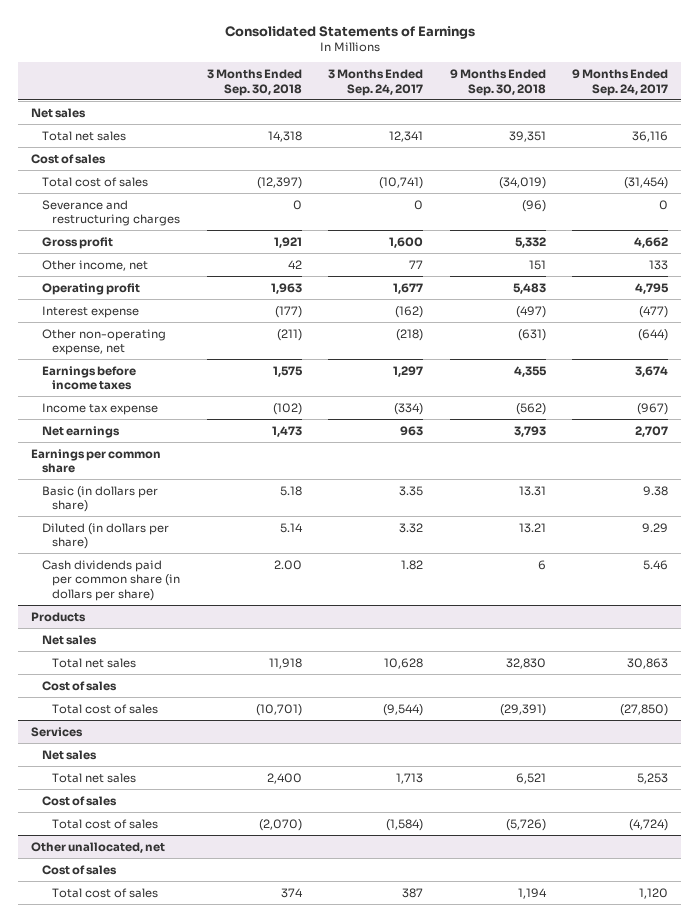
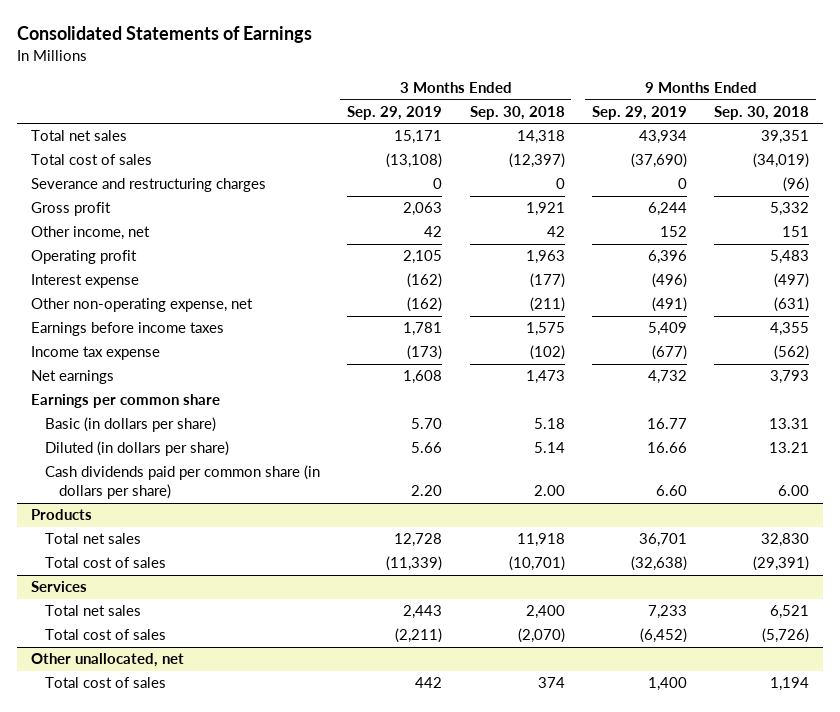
- | 3 Months Ended Sep. 30, 2018 | 3 Months Ended Sep. 24, 2017 | 9 Months Ended Sep. 30, 2018 | 9 Months Ended Sep. 24, 2017
+ | 3 Months Ended Sep. 29, 2019 | 3 Months Ended Sep. 30, 2018 | 9 Months Ended Sep. 29, 2019 | 9 Months Ended Sep. 30, 2018
- Net sales
- Cost of sales
- Cash dividends paid per common share (in dollars per share) | 2.00 | 1.82 | 6 | 5.46
+ Cash dividends paid per common share (in dollars per share) | 2.20 | 2.00 | 6.60 | 6.00
@ Products
- Net sales
- Cost of sales
@ Services
- Net sales
- Cost of sales
@ Other unallocated, net
- Cost of sales

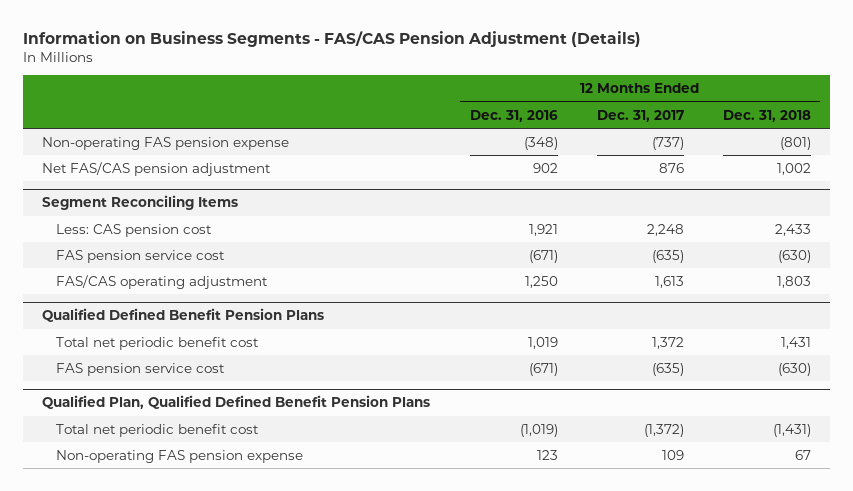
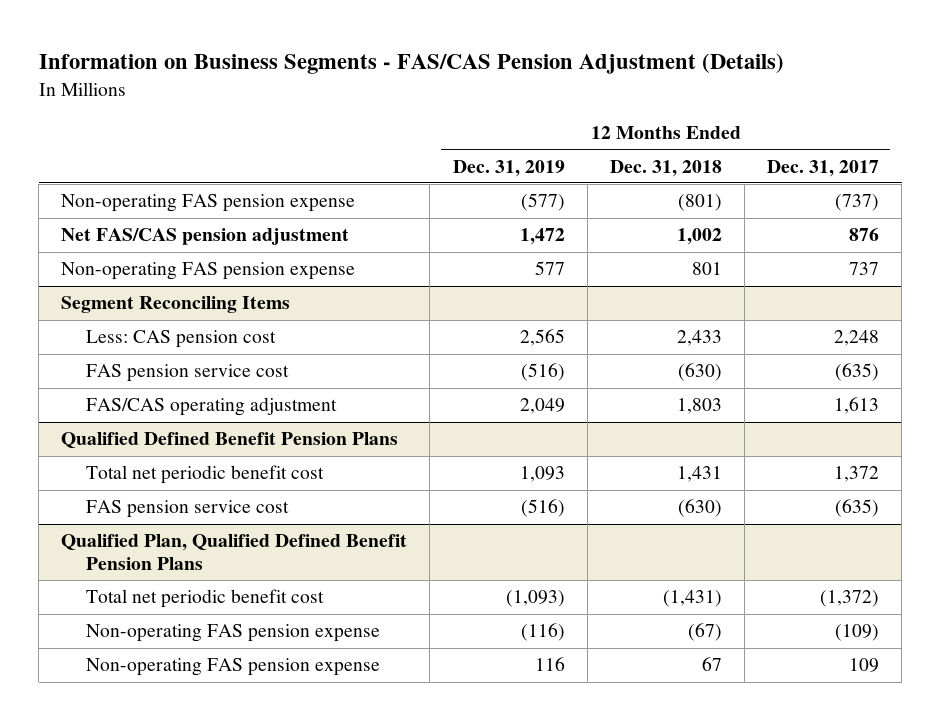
- | 12 Months Ended Dec. 31, 2016 | 12 Months Ended Dec. 31, 2017 | 12 Months Ended Dec. 31, 2018
+ | 12 Months Ended Dec. 31, 2019 | 12 Months Ended Dec. 31, 2018 | 12 Months Ended Dec. 31, 2017
+ Non-operating FAS pension expense | 577 | 801 | 737
@ Qualified Plan, Qualified Defined Benefit Pension Plans
+ Non-operating FAS pension expense | (116) | (67) | (109)

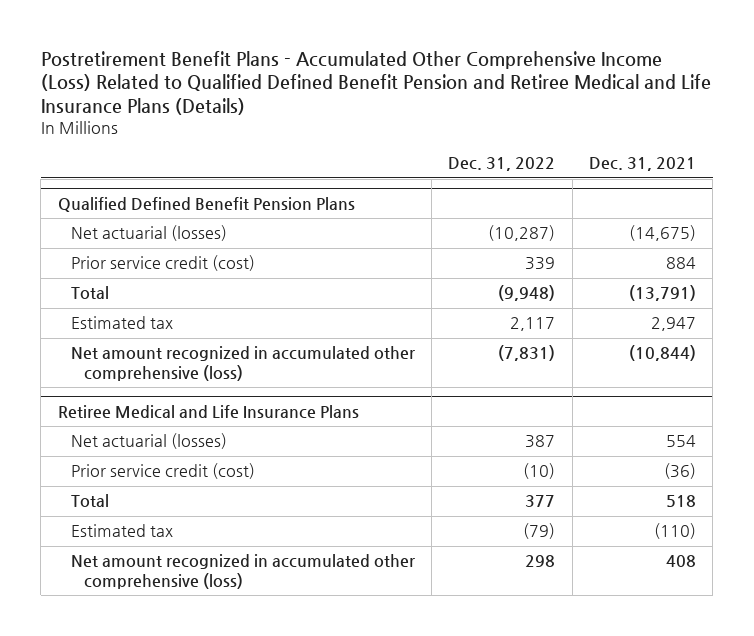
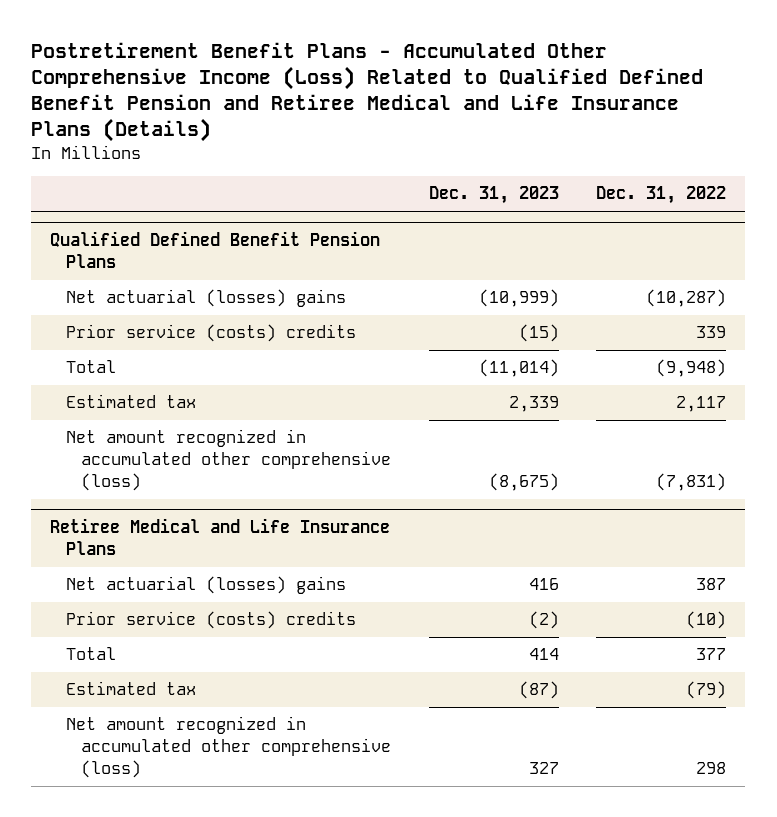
- | Dec. 31, 2022 | Dec. 31, 2021
+ | Dec. 31, 2023 | Dec. 31, 2022
@ Qualified Defined Benefit Pension Plans
- Net actuarial (losses) | (10,287) | (14,675)
- Prior service credit (cost) | 339 | 884
+ Net actuarial (losses) gains | (10,999) | (10,287)
+ Prior service (costs) credits | (15) | 339
@ Retiree Medical and Life Insurance Plans
- Net actuarial (losses) | 387 | 554
- Prior service credit (cost) | (10) | (36)
+ Net actuarial (losses) gains | 416 | 387
+ Prior service (costs) credits | (2) | (10)

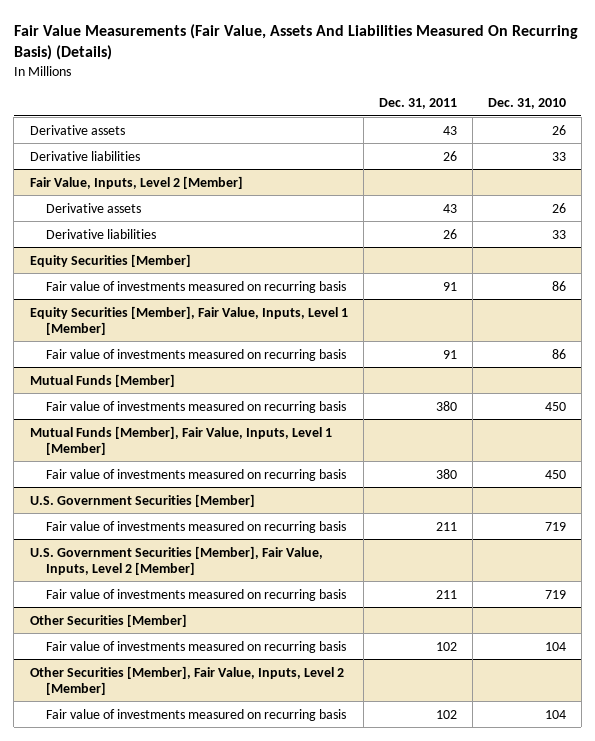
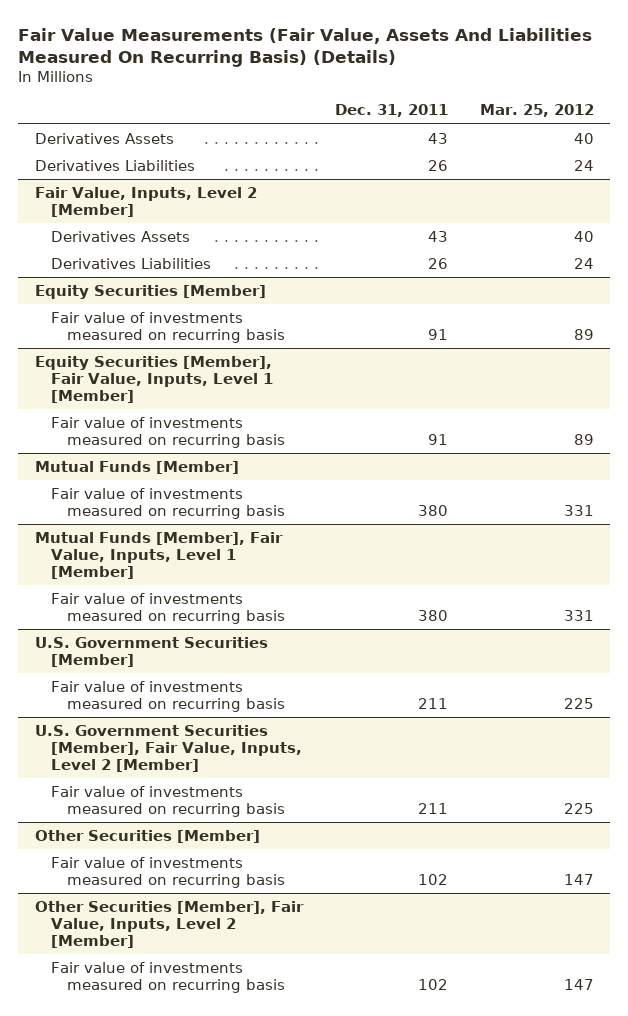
- | Dec. 31, 2011 | Dec. 31, 2010
+ | Dec. 31, 2011 | Mar. 25, 2012
- Derivative assets | 43 | 26
- Derivative liabilities | 26 | 33
+ Derivatives Assets | 43 | 40
+ Derivatives Liabilities | 26 | 24
@ Fair Value, Inputs, Level 2 [Member]
- Derivative assets | 43 | 26
- Derivative liabilities | 26 | 33
+ Derivatives Assets | 43 | 40
+ Derivatives Liabilities | 26 | 24

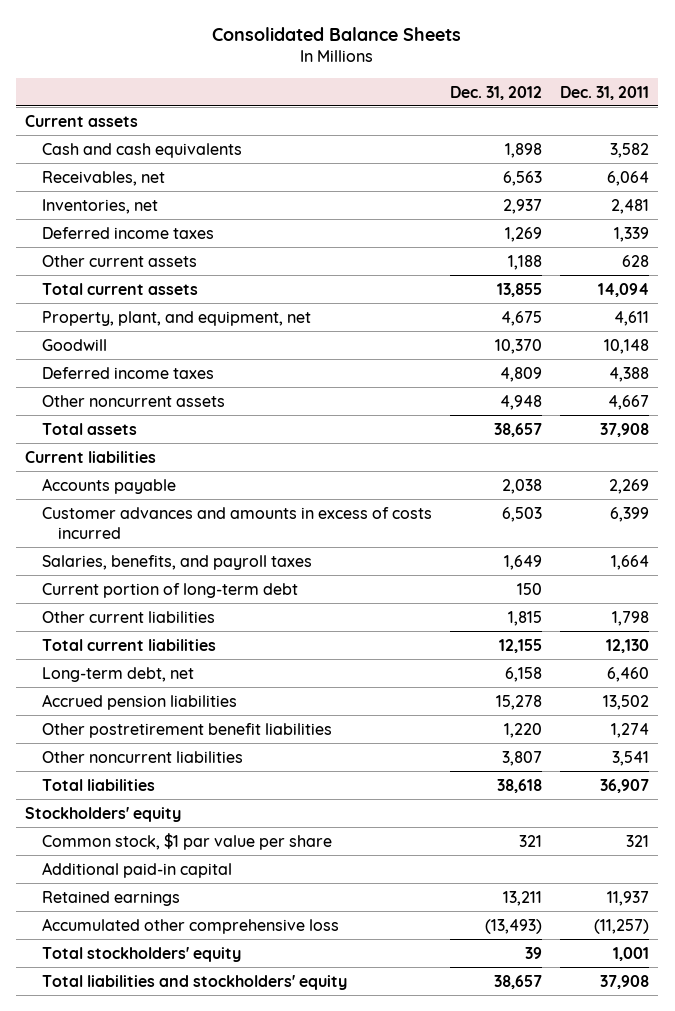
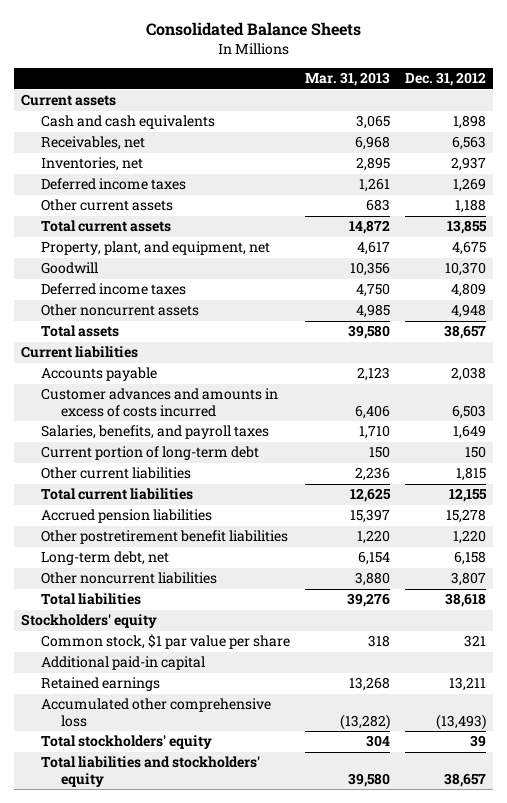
- | Dec. 31, 2012 | Dec. 31, 2011
+ | Mar. 31, 2013 | Dec. 31, 2012
moved down: Long-term debt, net | 6,154 | 6,158

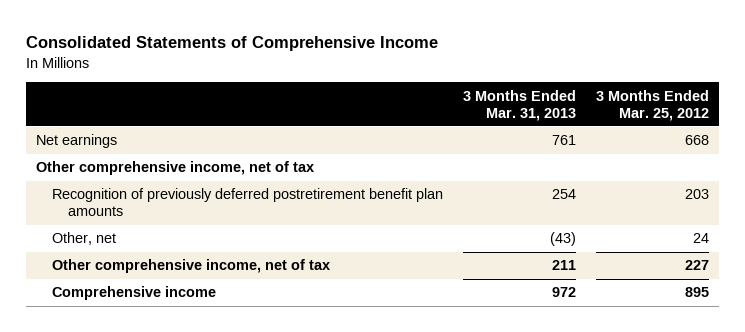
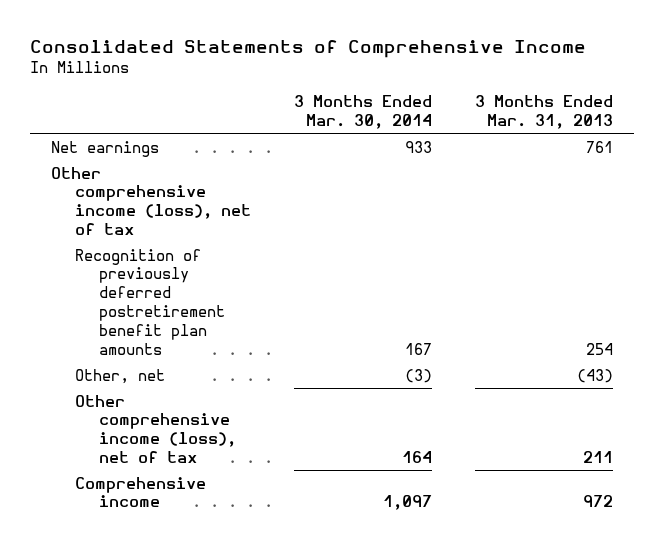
- | 3 Months Ended Mar. 31, 2013 | 3 Months Ended Mar. 25, 2012
+ | 3 Months Ended Mar. 30, 2014 | 3 Months Ended Mar. 31, 2013
- Other comprehensive income, net of tax
+ Other comprehensive income (loss), net of tax
- Other comprehensive income, net of tax | 211 | 227
+ Other comprehensive income (loss), net of tax | 164 | 211

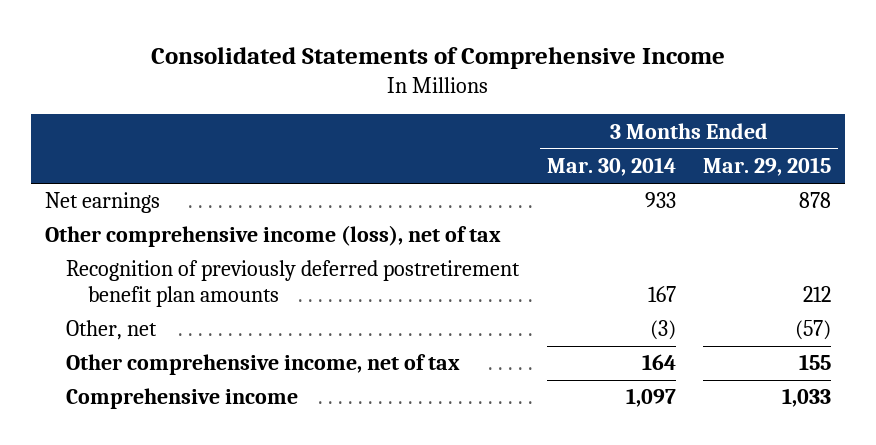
- | 3 Months Ended Mar. 30, 2014 | 3 Months Ended Mar. 31, 2013
+ | 3 Months Ended Mar. 30, 2014 | 3 Months Ended Mar. 29, 2015
- Other comprehensive income (loss), net of tax | 164 | 211
+ Other comprehensive income, net of tax | 164 | 155

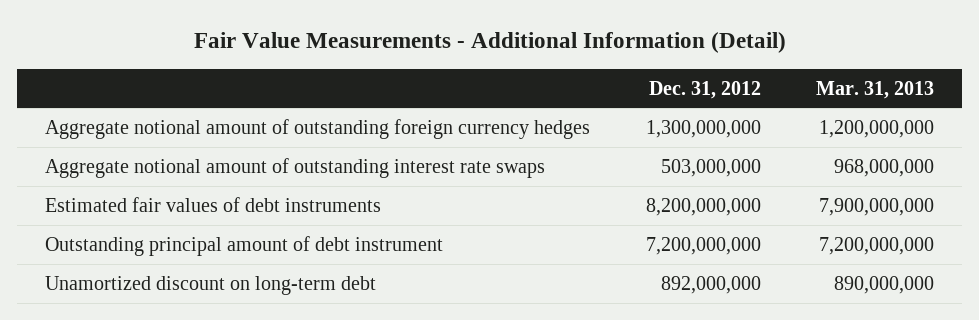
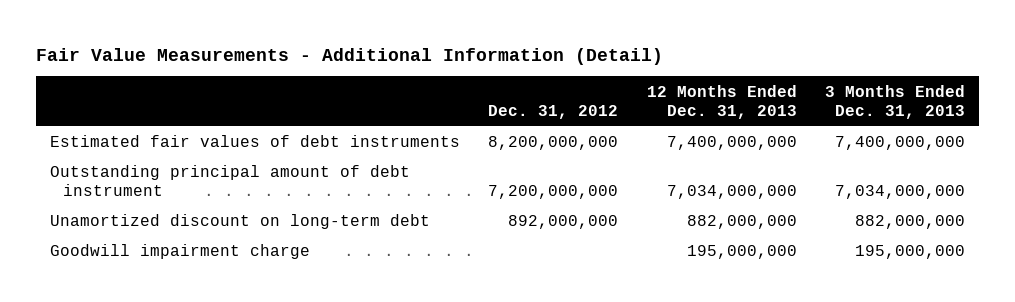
- | Dec. 31, 2012 | Mar. 31, 2013
+ | Dec. 31, 2012 | 12 Months Ended Dec. 31, 2013 | 3 Months Ended Dec. 31, 2013
- Aggregate notional amount of outstanding foreign currency hedges | 1,300,000,000 | 1,200,000,000
- Aggregate notional amount of outstanding interest rate swaps | 503,000,000 | 968,000,000
+ Goodwill impairment charge | | 195,000,000 | 195,000,000

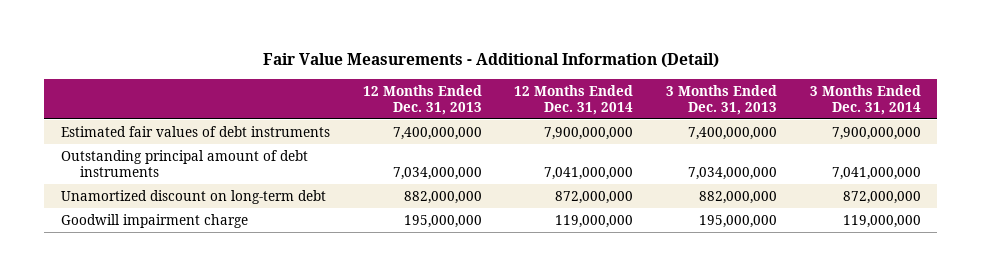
- | Dec. 31, 2012 | 12 Months Ended Dec. 31, 2013 | 3 Months Ended Dec. 31, 2013
+ | 12 Months Ended Dec. 31, 2013 | 12 Months Ended Dec. 31, 2014 | 3 Months Ended Dec. 31, 2013 | 3 Months Ended Dec. 31, 2014
- Outstanding principal amount of debt instrument | 7,200,000,000 | 7,034,000,000 | 7,034,000,000
+ Outstanding principal amount of debt instruments | 7,034,000,000 | 7,041,000,000 | 7,034,000,000 | 7,041,000,000

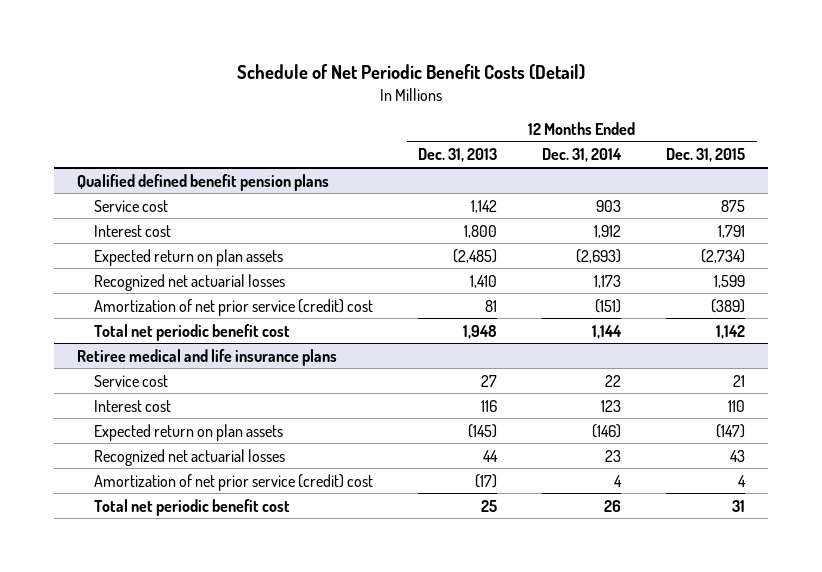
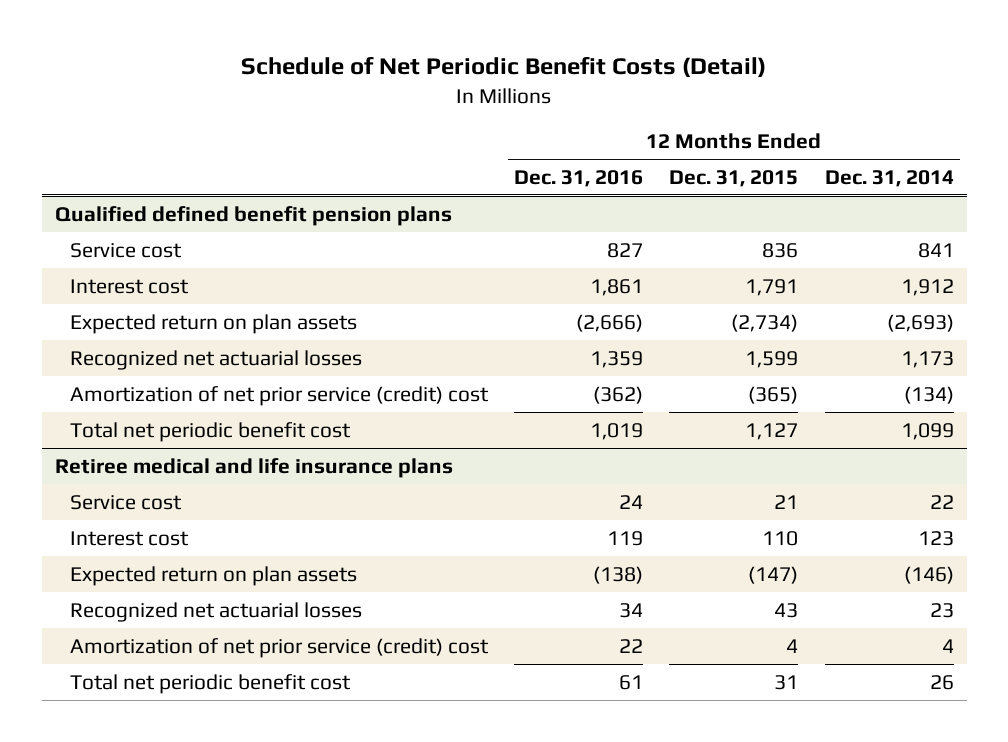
- | 12 Months Ended Dec. 31, 2013 | 12 Months Ended Dec. 31, 2014 | 12 Months Ended Dec. 31, 2015
+ | 12 Months Ended Dec. 31, 2016 | 12 Months Ended Dec. 31, 2015 | 12 Months Ended Dec. 31, 2014
@ Qualified defined benefit pension plans
- Service cost | 1,142 | 903 | 875
+ Service cost | 827 | 836 | 841
- Amortization of net prior service (credit) cost | 81 | (151) | (389)
- Total net periodic benefit cost | 1,948 | 1,144 | 1,142
+ Amortization of net prior service (credit) cost | (362) | (365) | (134)
+ Total net periodic benefit cost | 1,019 | 1,127 | 1,099

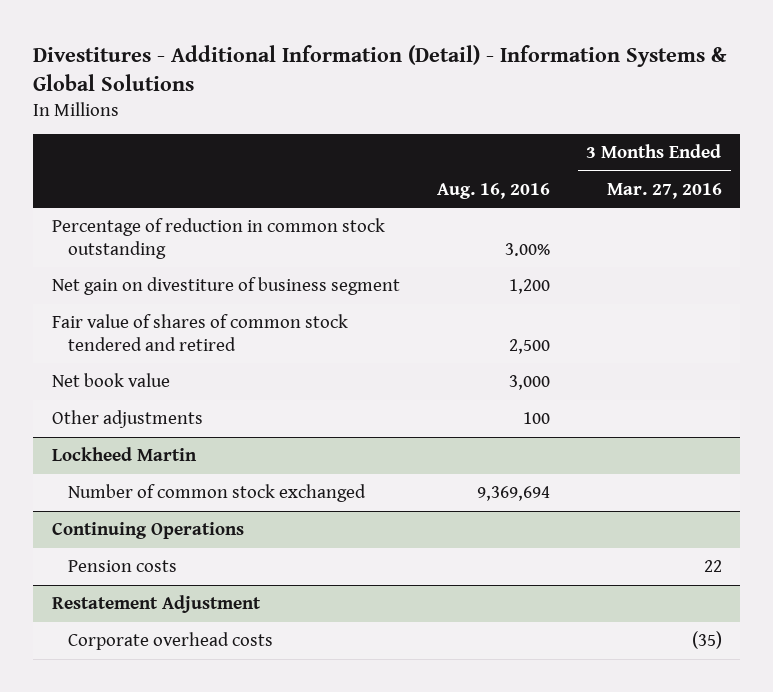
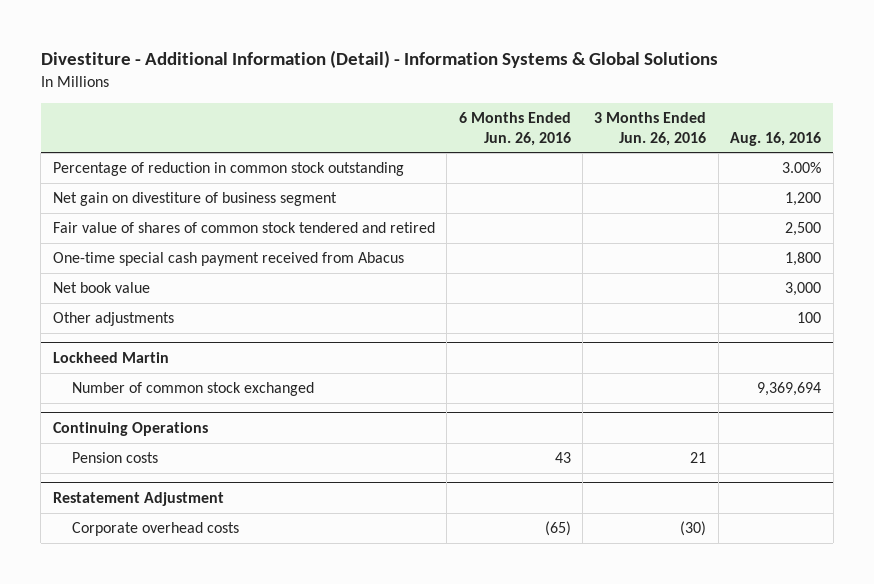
- Divestitures - Additional Information (Detail) - Information Systems & Global Solutions
+ Divestiture - Additional Information (Detail) - Information Systems & Global Solutions
- | Aug. 16, 2016 | 3 Months Ended Mar. 27, 2016
+ | 6 Months Ended Jun. 26, 2016 | 3 Months Ended Jun. 26, 2016 | Aug. 16, 2016
+ One-time special cash payment received from Abacus | | | 1,800

